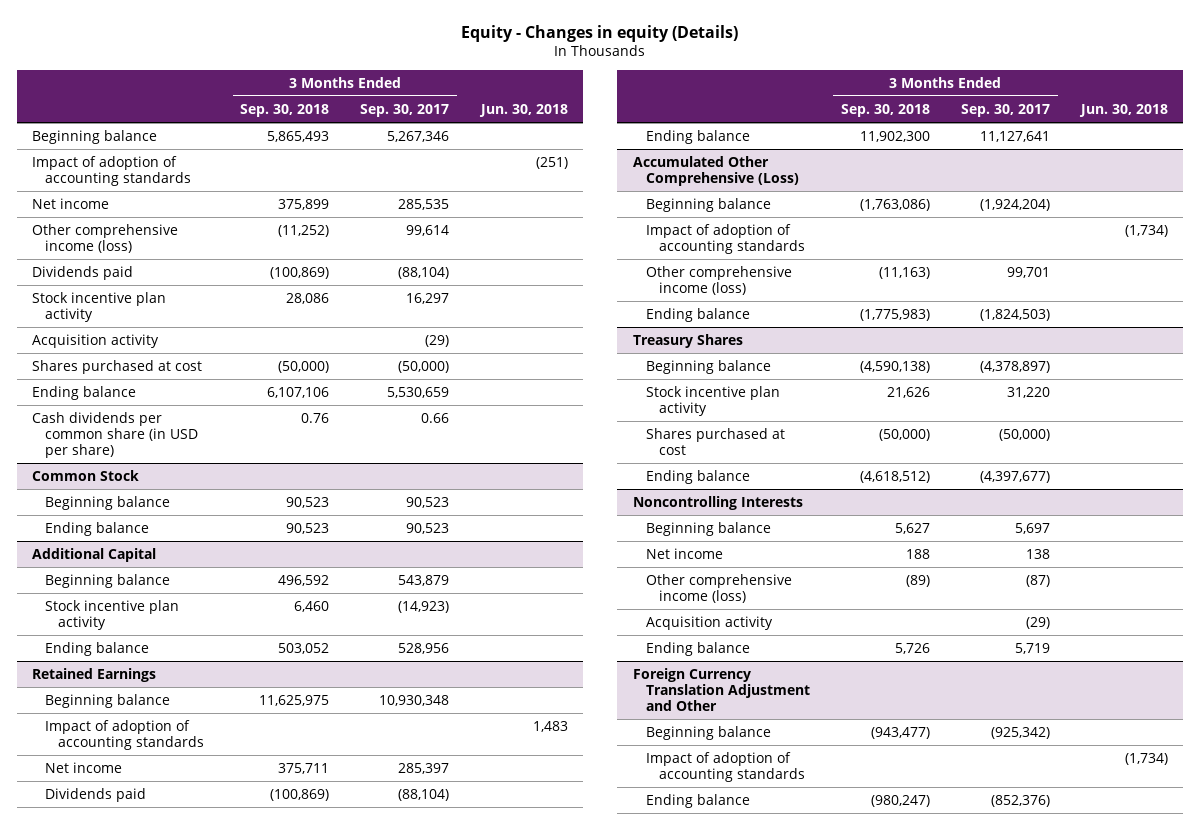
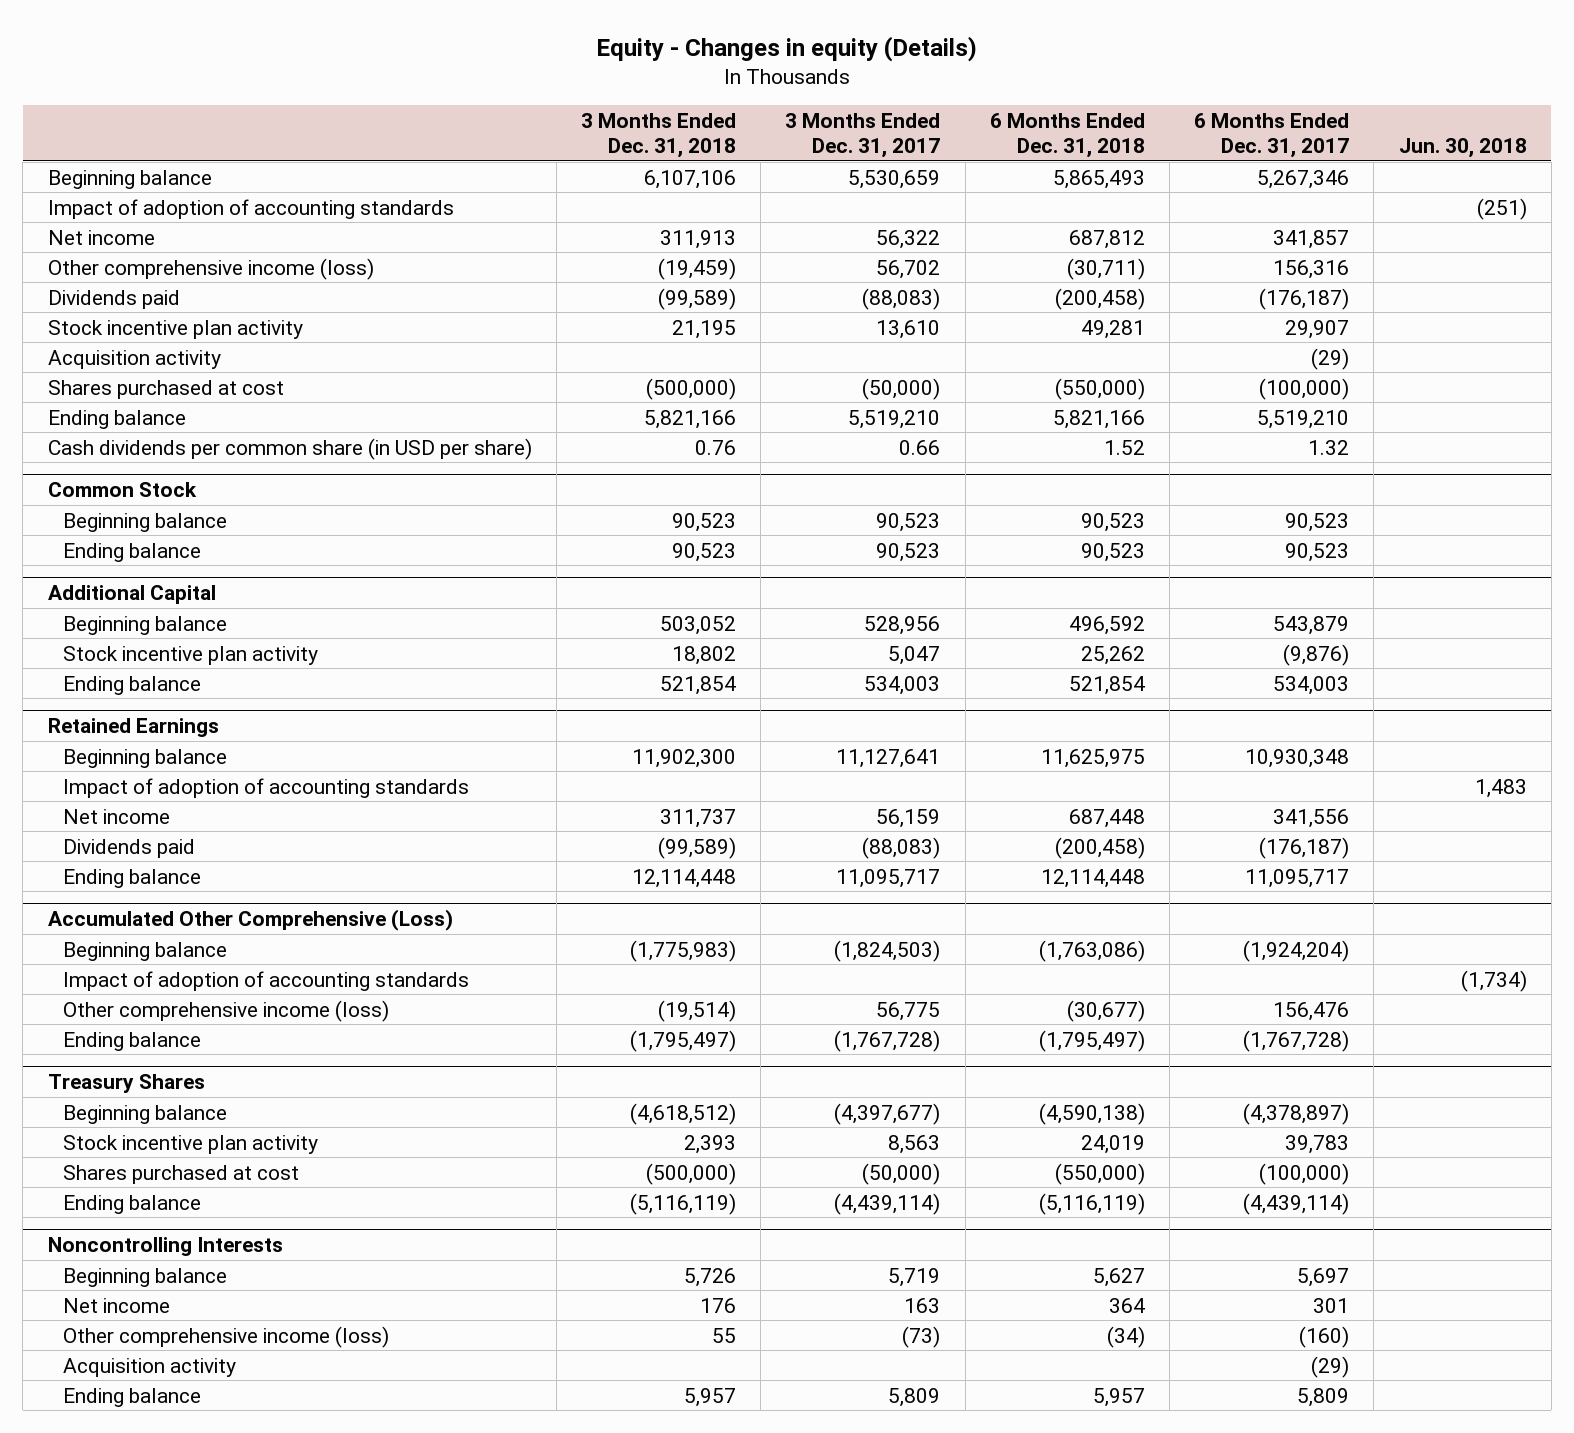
- | 3 Months Ended Sep. 30, 2018 | 3 Months Ended Sep. 30, 2017 | Jun. 30, 2018
+ | 3 Months Ended Dec. 31, 2018 | 3 Months Ended Dec. 31, 2017 | 6 Months Ended Dec. 31, 2018 | 6 Months Ended Dec. 31, 2017 | Jun. 30, 2018
- Foreign Currency Translation Adjustment and Other
- Beginning balance | (943,477) | (925,342) |
- Impact of adoption of accounting standards | | | (1,734)
- Ending balance | (980,247) | (852,376) |

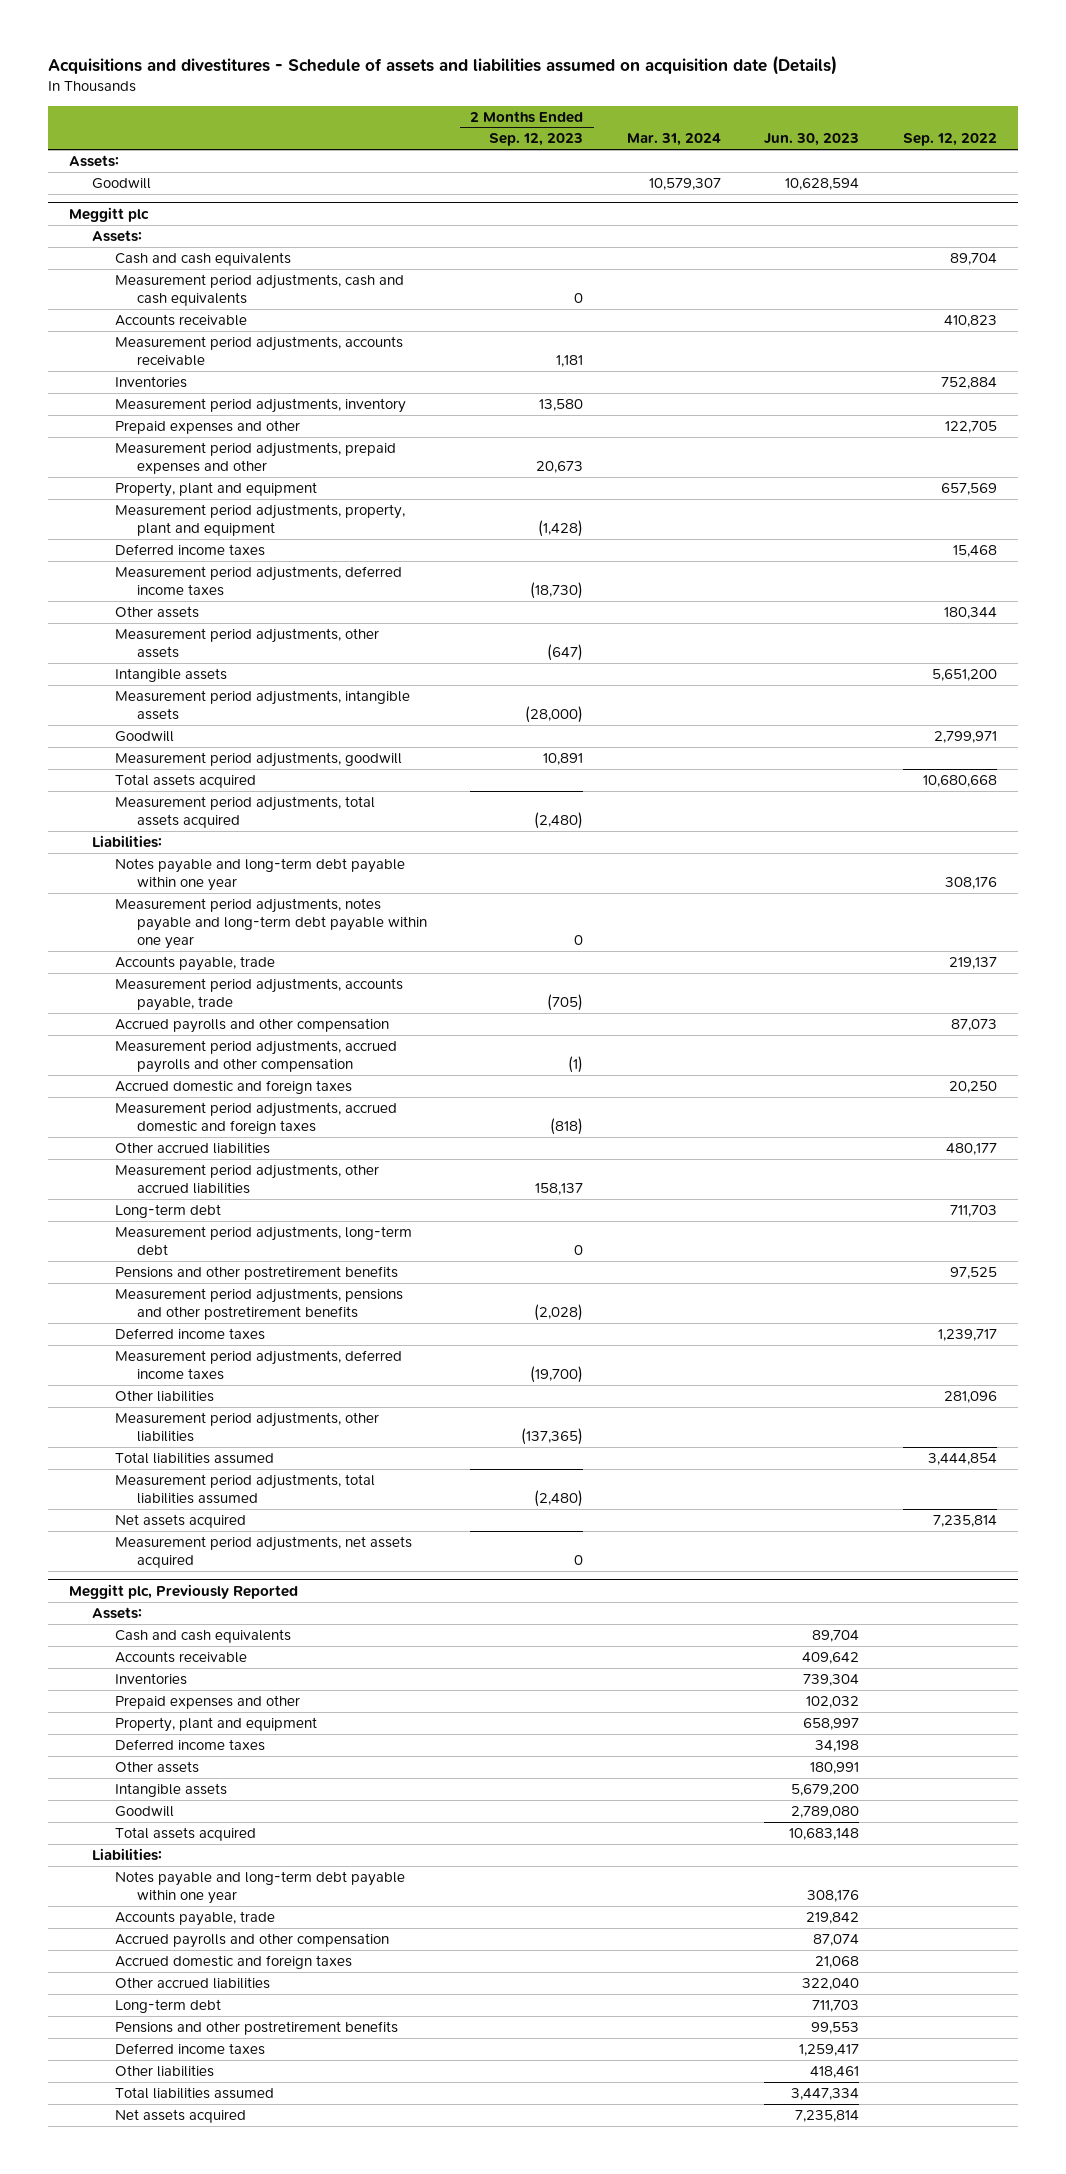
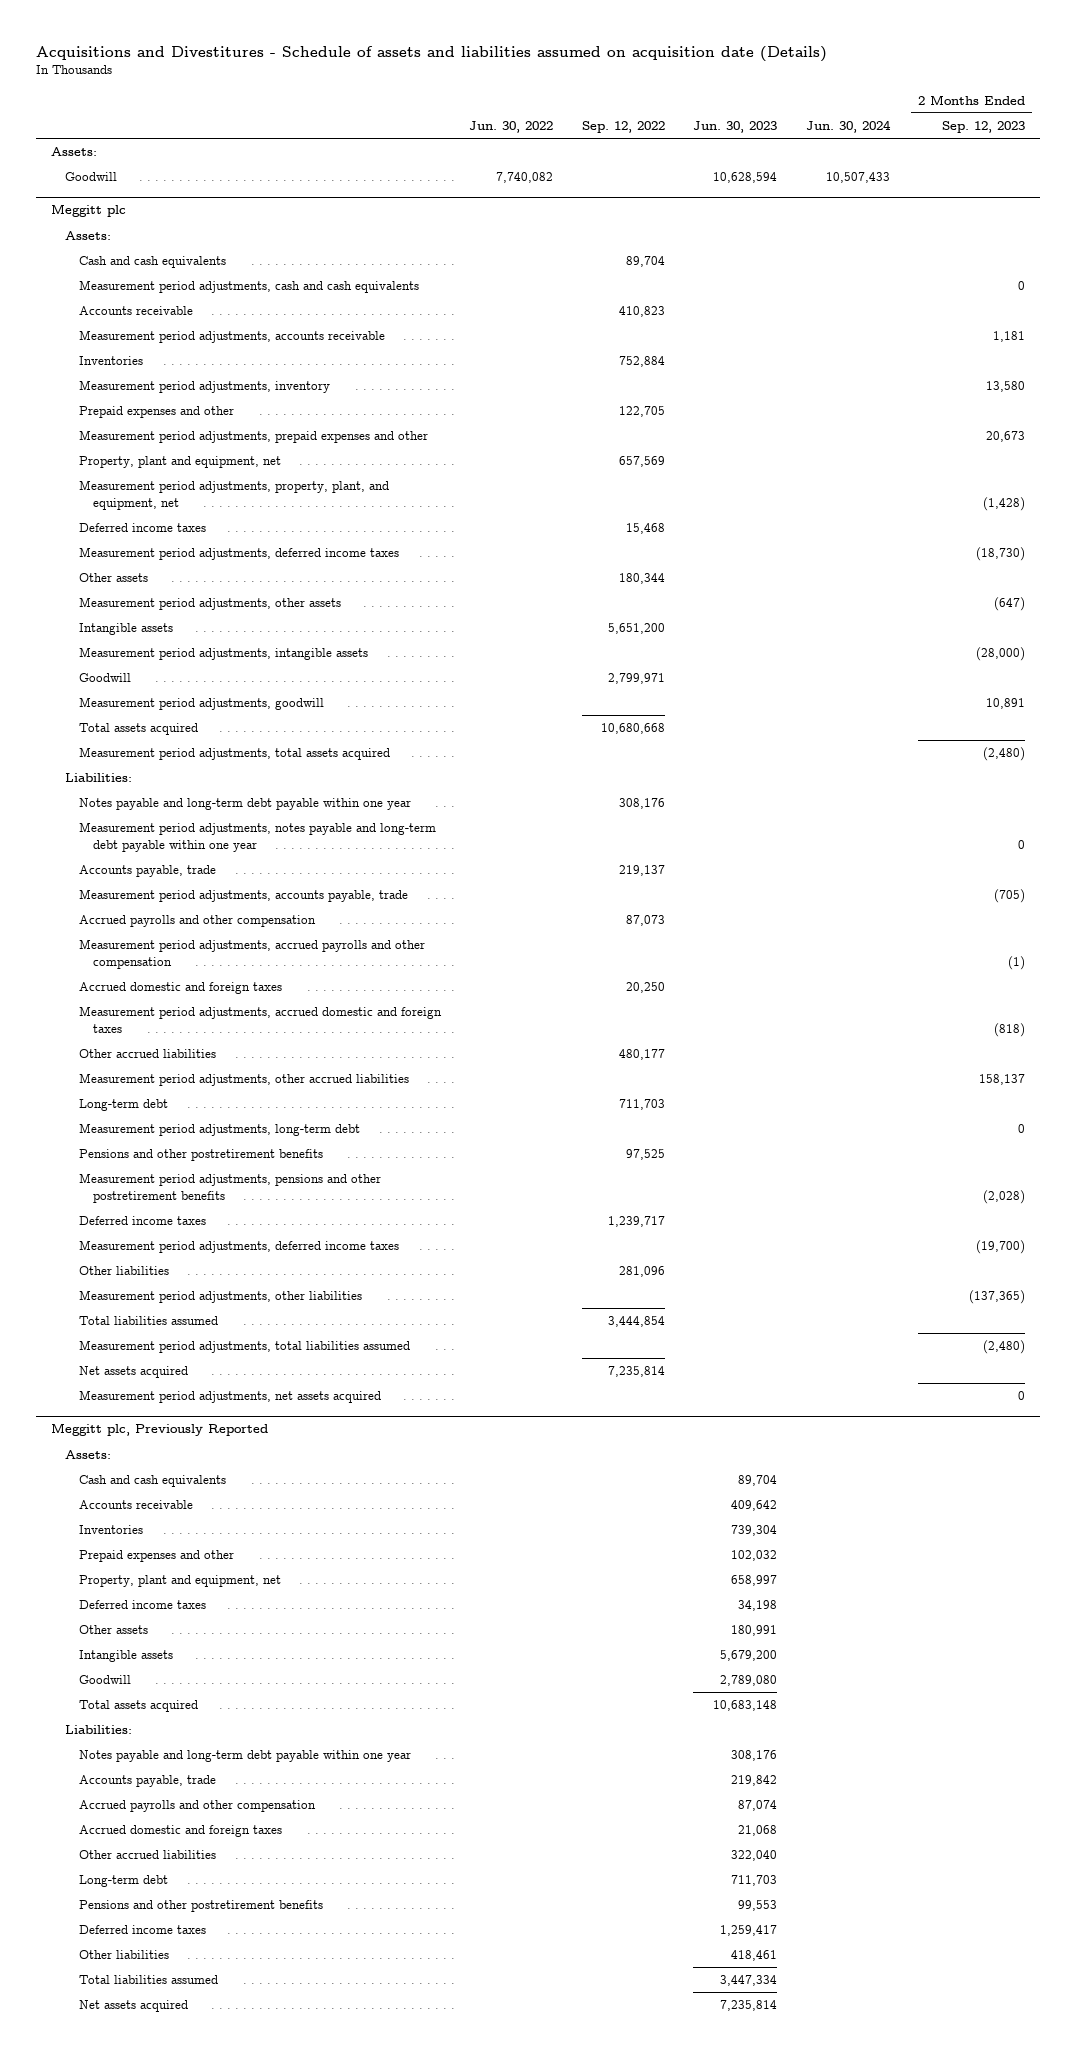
- Acquisitions and divestitures - Schedule of assets and liabilities assumed on acquisition date (Details)
+ Acquisitions and Divestitures - Schedule of assets and liabilities assumed on acquisition date (Details)
- | 2 Months Ended Sep. 12, 2023 | Mar. 31, 2024 | Jun. 30, 2023 | Sep. 12, 2022
+ | Jun. 30, 2022 | Sep. 12, 2022 | Jun. 30, 2023 | Jun. 30, 2024 | 2 Months Ended Sep. 12, 2023
@ Meggitt plc
- Property, plant and equipment | | | | 657,569
- Measurement period adjustments, property, plant and equipment | (1,428) | | |
+ Property, plant and equipment, net | | 657,569 | | |
+ Measurement period adjustments, property, plant, and equipment, net | | | | | (1,428)
@ Meggitt plc, Previously Reported
- Property, plant and equipment | | | 658,997 |
+ Property, plant and equipment, net | | | 658,997 | |

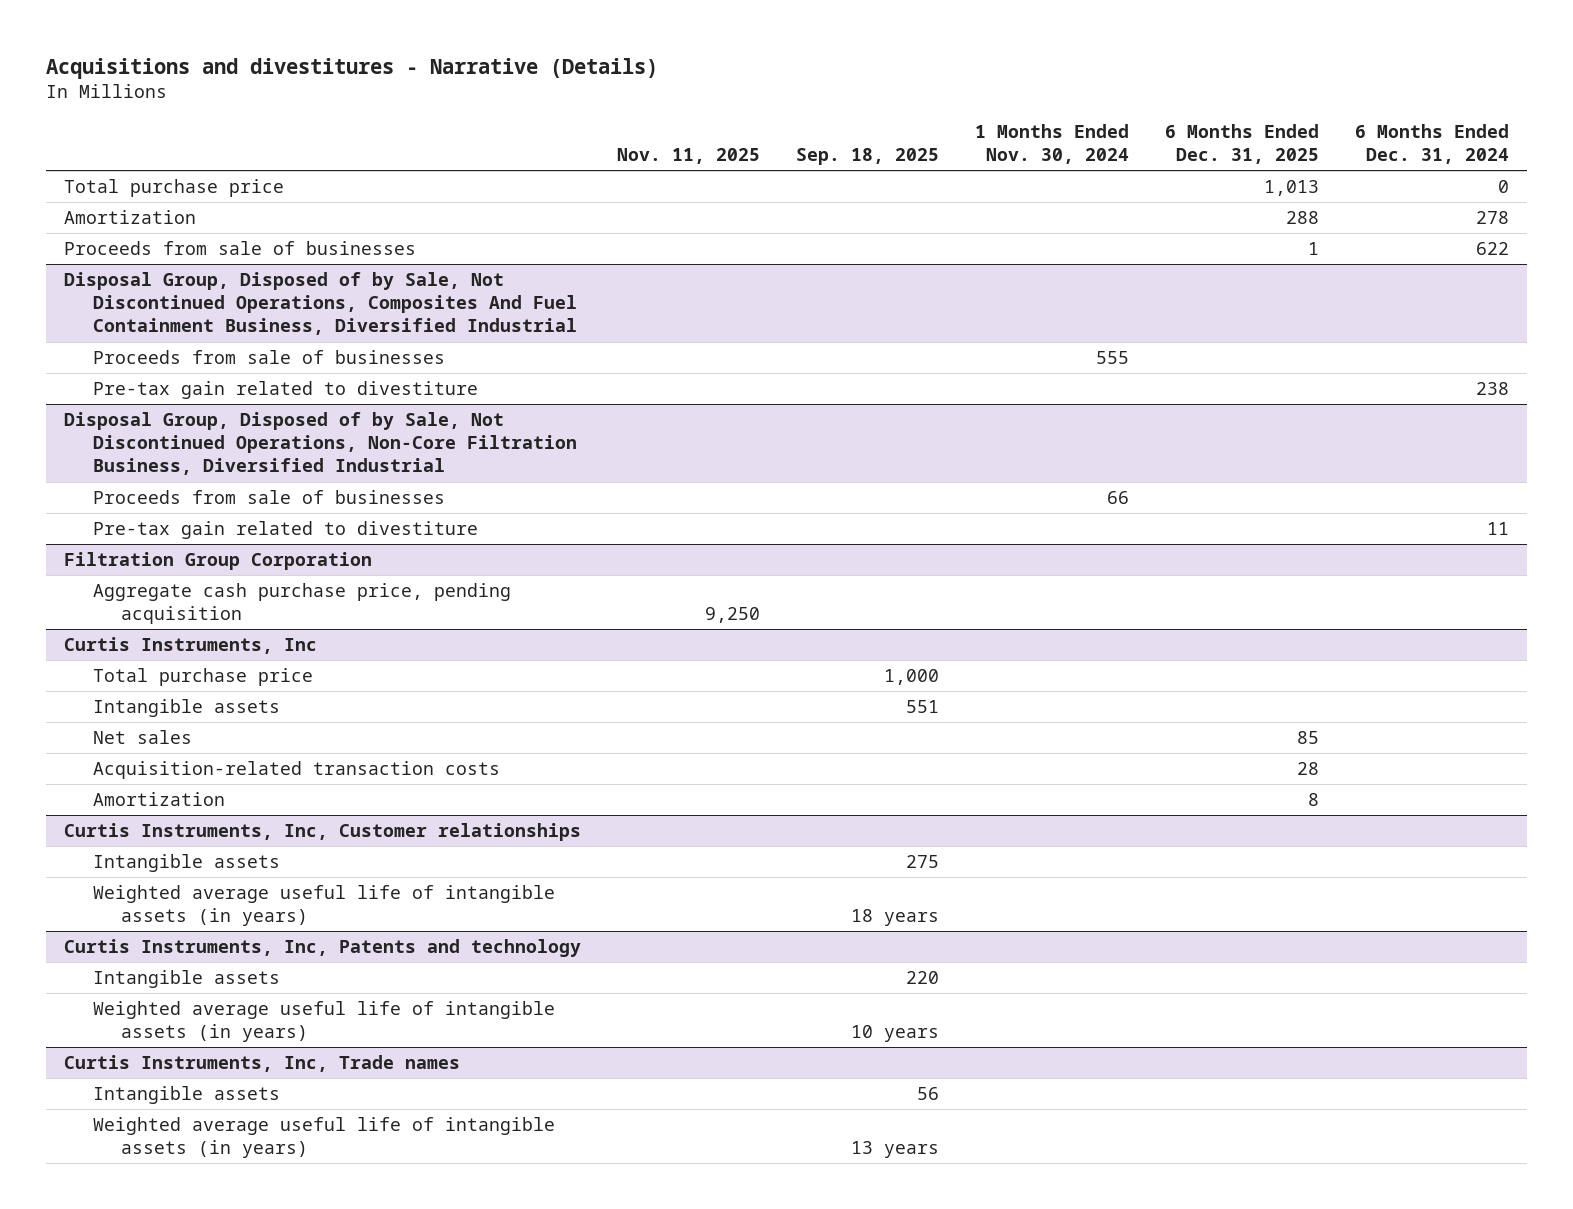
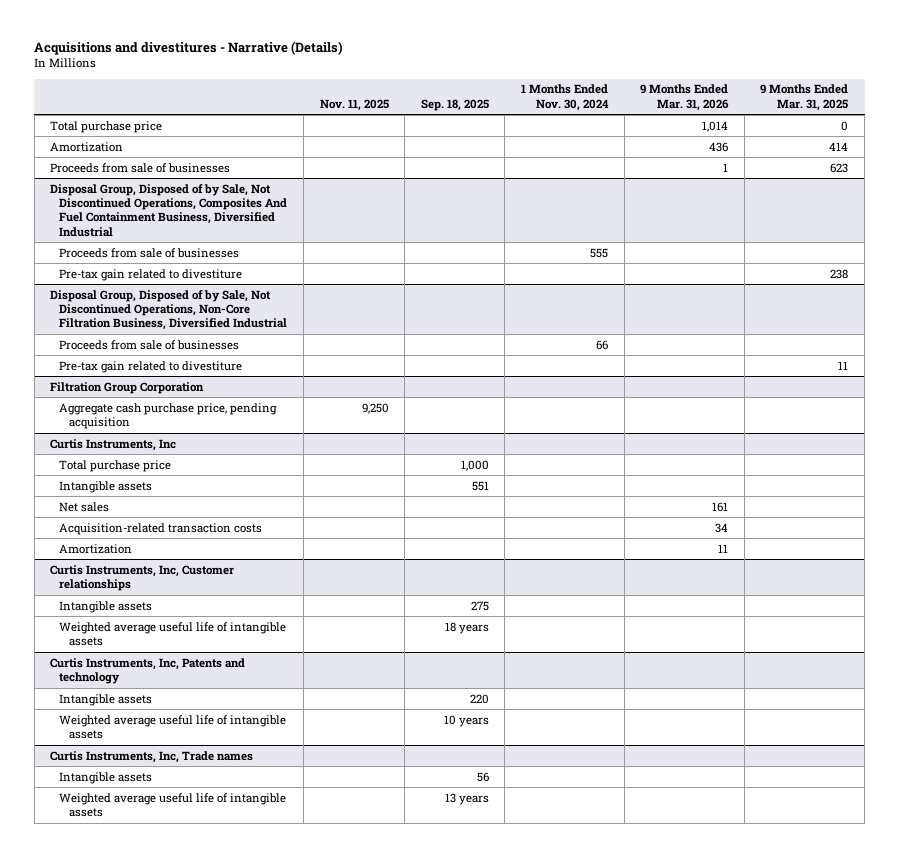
- | Nov. 11, 2025 | Sep. 18, 2025 | 1 Months Ended Nov. 30, 2024 | 6 Months Ended Dec. 31, 2025 | 6 Months Ended Dec. 31, 2024
+ | Nov. 11, 2025 | Sep. 18, 2025 | 1 Months Ended Nov. 30, 2024 | 9 Months Ended Mar. 31, 2026 | 9 Months Ended Mar. 31, 2025
@ Curtis Instruments, Inc, Customer relationships
- Weighted average useful life of intangible assets (in years) | | 18 years | | |
+ Weighted average useful life of intangible assets | | 18 years | | |
@ Curtis Instruments, Inc, Patents and technology
- Weighted average useful life of intangible assets (in years) | | 10 years | | |
+ Weighted average useful life of intangible assets | | 10 years | | |
@ Curtis Instruments, Inc, Trade names
- Weighted average useful life of intangible assets (in years) | | 13 years | | |
+ Weighted average useful life of intangible assets | | 13 years | | |

